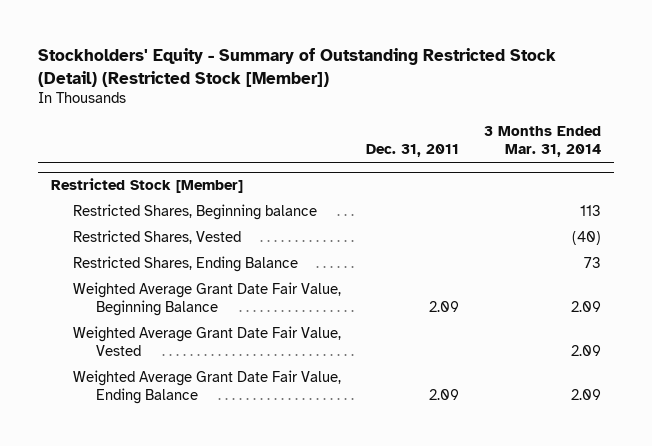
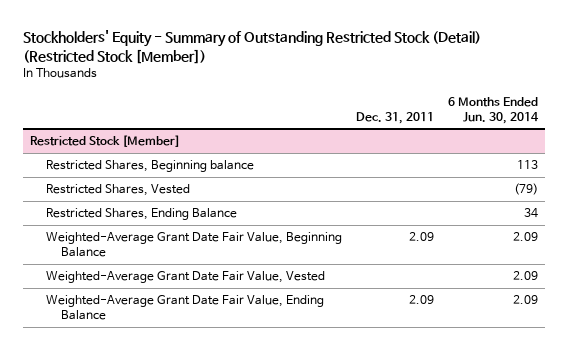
- | Dec. 31, 2011 | 3 Months Ended Mar. 31, 2014
+ | Dec. 31, 2011 | 6 Months Ended Jun. 30, 2014
@ Restricted Stock [Member]
- Weighted Average Grant Date Fair Value, Beginning Balance | 2.09 | 2.09
- Weighted Average Grant Date Fair Value, Vested | | 2.09
- Weighted Average Grant Date Fair Value, Ending Balance | 2.09 | 2.09
+ Weighted-Average Grant Date Fair Value, Beginning Balance | 2.09 | 2.09
+ Weighted-Average Grant Date Fair Value, Vested | | 2.09
+ Weighted-Average Grant Date Fair Value, Ending Balance | 2.09 | 2.09

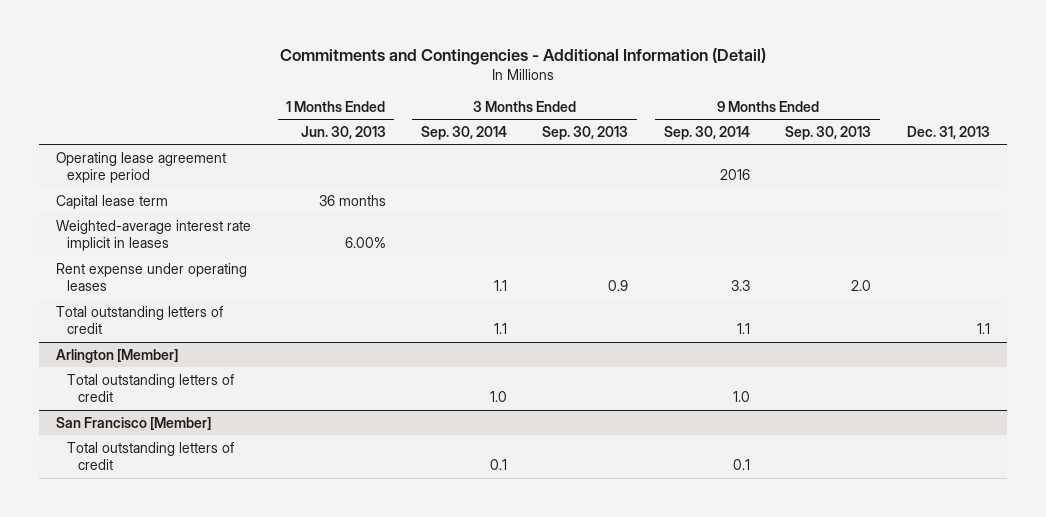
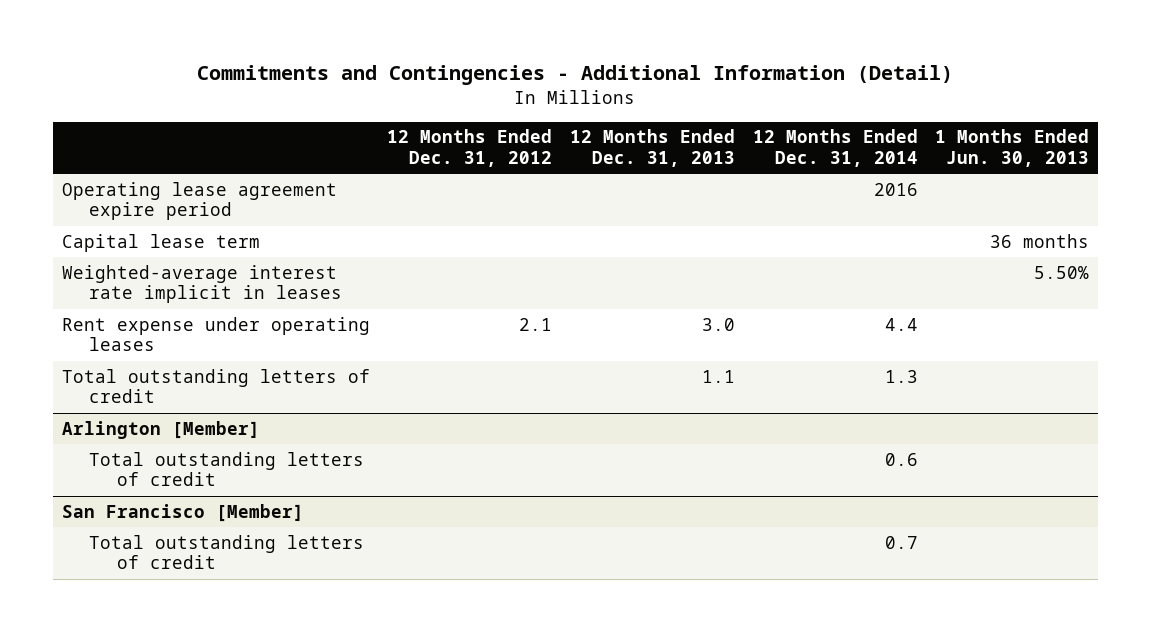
- | 1 Months Ended Jun. 30, 2013 | 3 Months Ended Sep. 30, 2014 | 3 Months Ended Sep. 30, 2013 | 9 Months Ended Sep. 30, 2014 | 9 Months Ended Sep. 30, 2013 | Dec. 31, 2013
+ | 12 Months Ended Dec. 31, 2012 | 12 Months Ended Dec. 31, 2013 | 12 Months Ended Dec. 31, 2014 | 1 Months Ended Jun. 30, 2013
- Weighted-average interest rate implicit in leases | 6.00% | | | | |
+ Weighted-average interest rate implicit in leases | | | | 5.50%

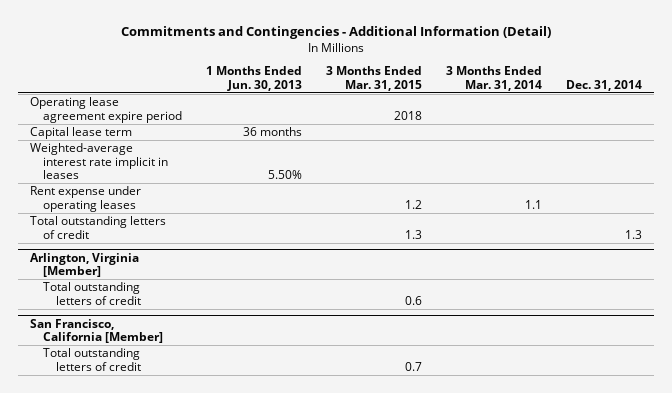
- | 12 Months Ended Dec. 31, 2012 | 12 Months Ended Dec. 31, 2013 | 12 Months Ended Dec. 31, 2014 | 1 Months Ended Jun. 30, 2013
+ | 1 Months Ended Jun. 30, 2013 | 3 Months Ended Mar. 31, 2015 | 3 Months Ended Mar. 31, 2014 | Dec. 31, 2014
- Arlington [Member]
+ Arlington, Virginia [Member]
- San Francisco [Member]
+ San Francisco, California [Member]

